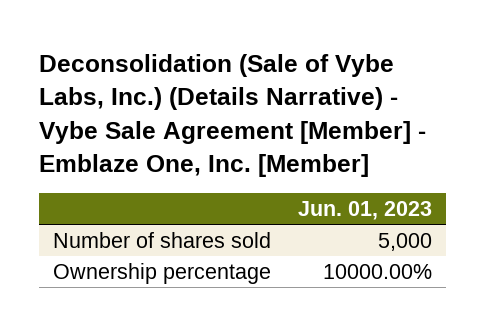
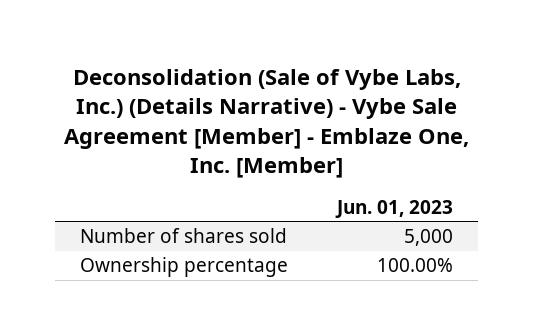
- Ownership percentage | 10000.00%
+ Ownership percentage | 100.00%

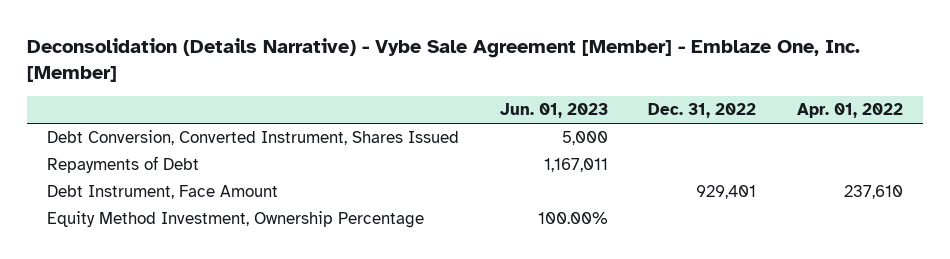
- Deconsolidation (Sale of Vybe Labs, Inc.) (Details Narrative) - Vybe Sale Agreement [Member] - Emblaze One, Inc. [Member]
+ Deconsolidation (Details Narrative) - Vybe Sale Agreement [Member] - Emblaze One, Inc. [Member]
- | Jun. 01, 2023
+ | Jun. 01, 2023 | Dec. 31, 2022 | Apr. 01, 2022
- Number of shares sold | 5,000
- Ownership percentage | 100.00%
+ Debt Conversion, Converted Instrument, Shares Issued | 5,000 | |
+ Repayments of Debt | 1,167,011 | |
+ Debt Instrument, Face Amount | | 929,401 | 237,610
+ Equity Method Investment, Ownership Percentage | 100.00% | |

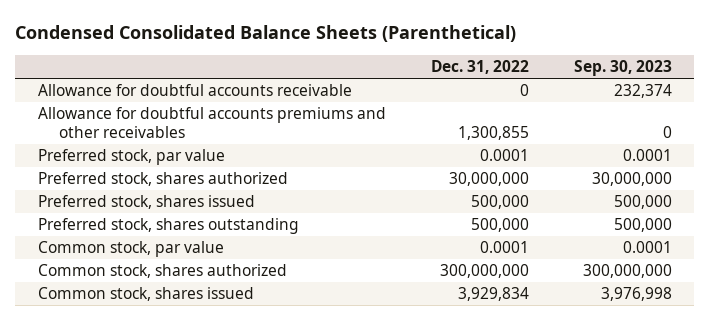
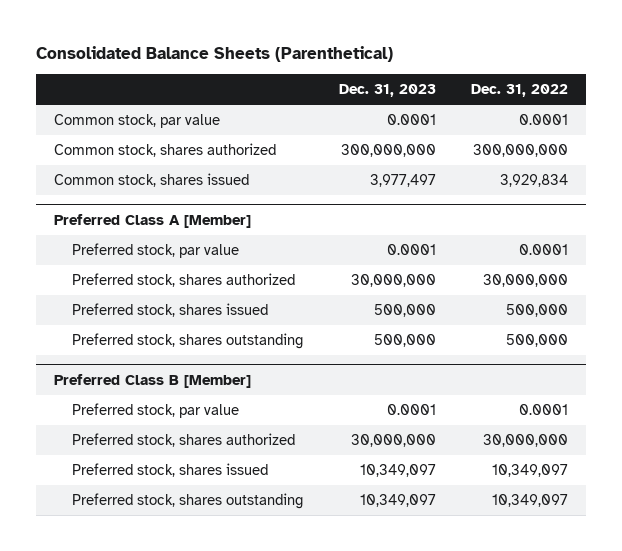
- Condensed Consolidated Balance Sheets (Parenthetical)
+ Consolidated Balance Sheets (Parenthetical)
- | Dec. 31, 2022 | Sep. 30, 2023
+ | Dec. 31, 2023 | Dec. 31, 2022
- Allowance for doubtful accounts receivable | 0 | 232,374
- Allowance for doubtful accounts premiums and other receivables | 1,300,855 | 0
moved up: Common stock, par value | 0.0001 | 0.0001
moved up: Common stock, shares authorized | 300,000,000 | 300,000,000
moved up: Common stock, shares issued | 3,977,497 | 3,929,834
+ Preferred Class A [Member]
+ Preferred Class B [Member]
+ Preferred stock, par value | 0.0001 | 0.0001
+ Preferred stock, shares authorized | 30,000,000 | 30,000,000
+ Preferred stock, shares issued | 10,349,097 | 10,349,097
+ Preferred stock, shares outstanding | 10,349,097 | 10,349,097

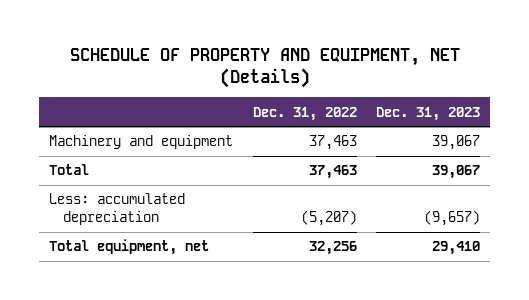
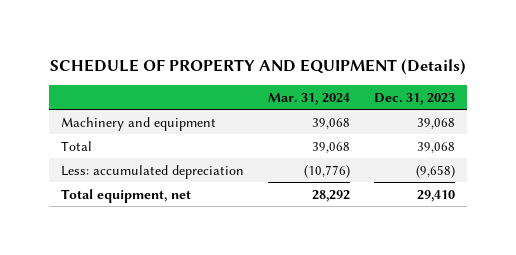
- SCHEDULE OF PROPERTY AND EQUIPMENT, NET (Details)
+ SCHEDULE OF PROPERTY AND EQUIPMENT (Details)
- | Dec. 31, 2022 | Dec. 31, 2023
+ | Mar. 31, 2024 | Dec. 31, 2023
- Machinery and equipment | 37,463 | 39,067
- Total | 37,463 | 39,067
- Less: accumulated depreciation | (5,207) | (9,657)
+ Machinery and equipment | 39,068 | 39,068
+ Total | 39,068 | 39,068
+ Less: accumulated depreciation | (10,776) | (9,658)

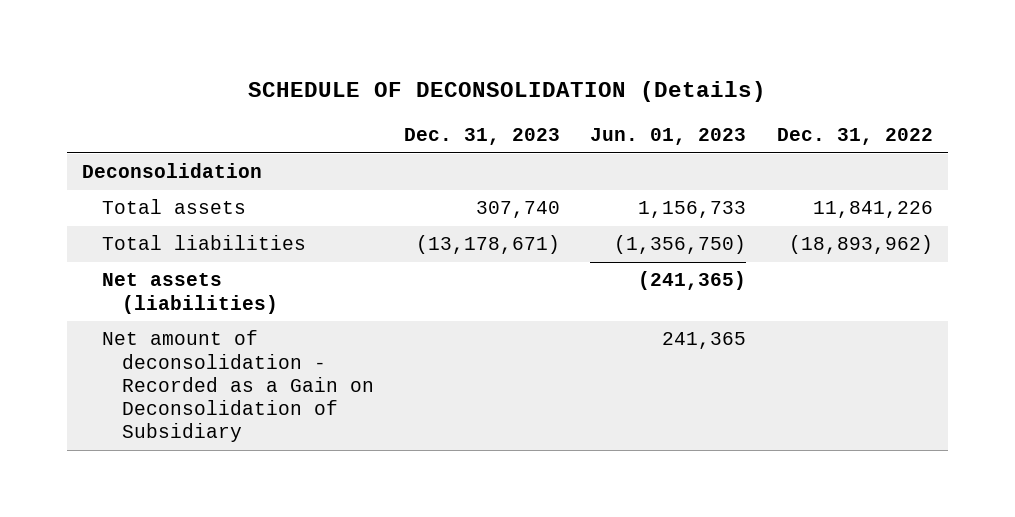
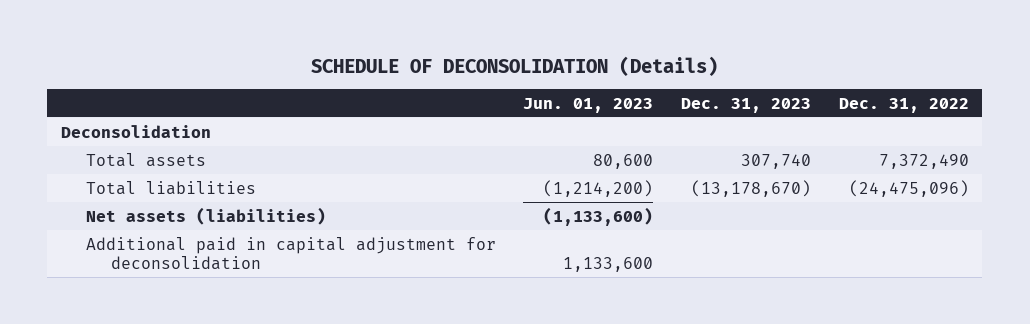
- | Dec. 31, 2023 | Jun. 01, 2023 | Dec. 31, 2022
+ | Jun. 01, 2023 | Dec. 31, 2023 | Dec. 31, 2022
- Total assets | 307,740 | 1,156,733 | 11,841,226
- Total liabilities | (13,178,671) | (1,356,750) | (18,893,962)
- Net assets (liabilities) | | (241,365) |
- Net amount of deconsolidation - Recorded as a Gain on Deconsolidation of Subsidiary | | 241,365 |
+ Total assets | 80,600 | 307,740 | 7,372,490
+ Total liabilities | (1,214,200) | (13,178,670) | (24,475,096)
+ Net assets (liabilities) | (1,133,600) | |
+ Additional paid in capital adjustment for deconsolidation | 1,133,600 | |

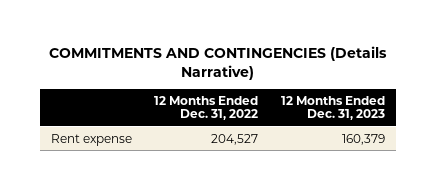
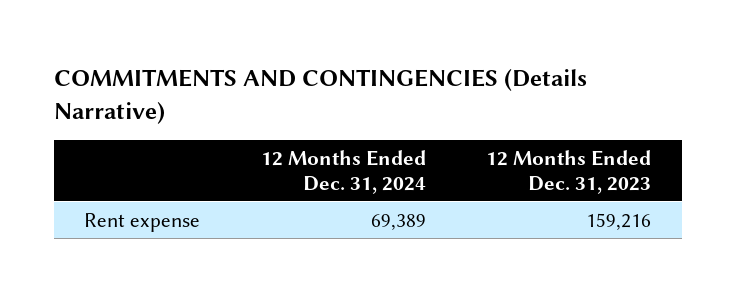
- | 12 Months Ended Dec. 31, 2022 | 12 Months Ended Dec. 31, 2023
+ | 12 Months Ended Dec. 31, 2024 | 12 Months Ended Dec. 31, 2023
- Rent expense | 204,527 | 160,379
+ Rent expense | 69,389 | 159,216

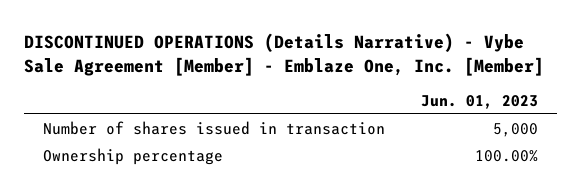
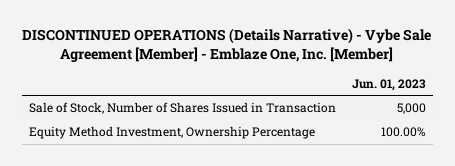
- Number of shares issued in transaction | 5,000
- Ownership percentage | 100.00%
+ Sale of Stock, Number of Shares Issued in Transaction | 5,000
+ Equity Method Investment, Ownership Percentage | 100.00%

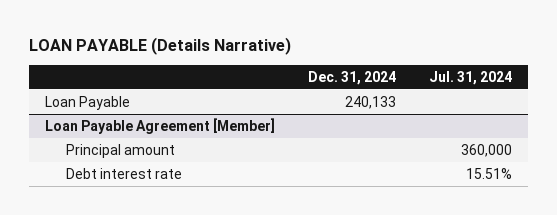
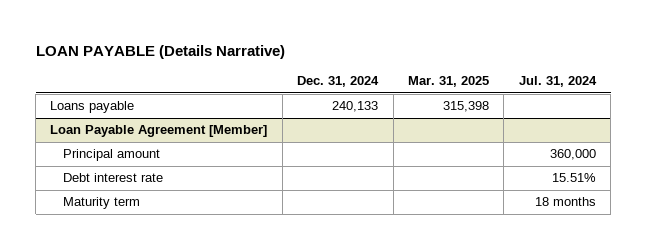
- | Dec. 31, 2024 | Jul. 31, 2024
+ | Dec. 31, 2024 | Mar. 31, 2025 | Jul. 31, 2024
- Loan Payable | 240,133 |
+ Loans payable | 240,133 | 315,398 |
@ Loan Payable Agreement [Member]
+ Maturity term | | | 18 months

